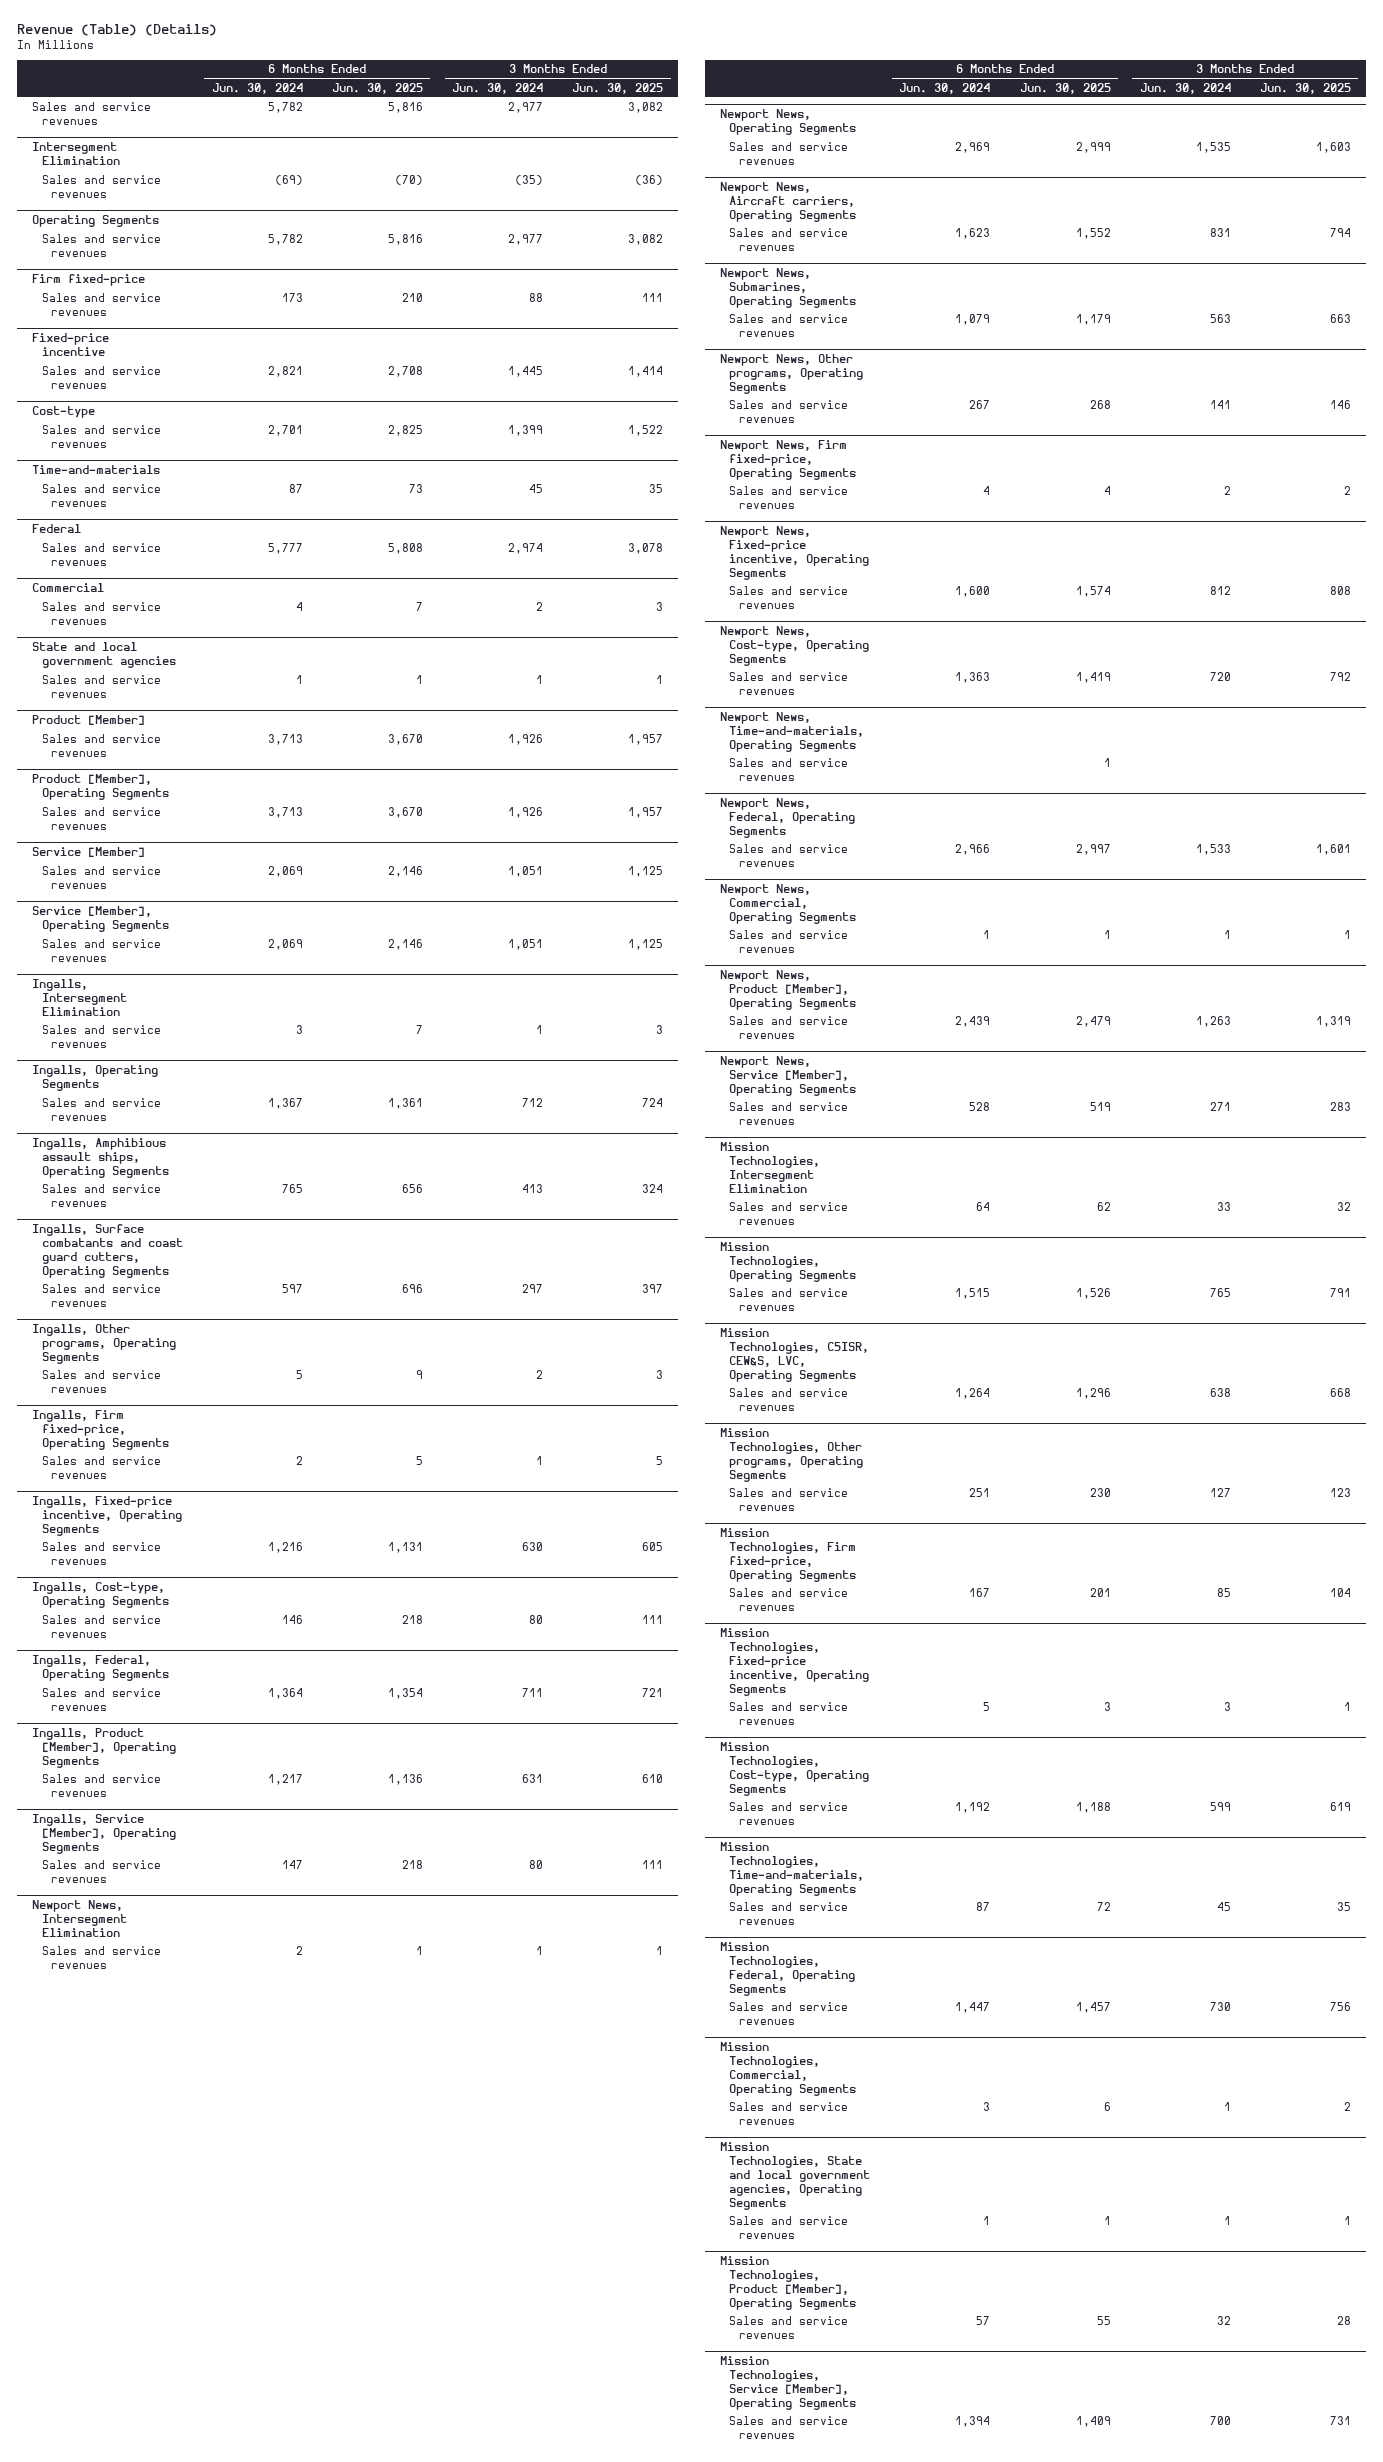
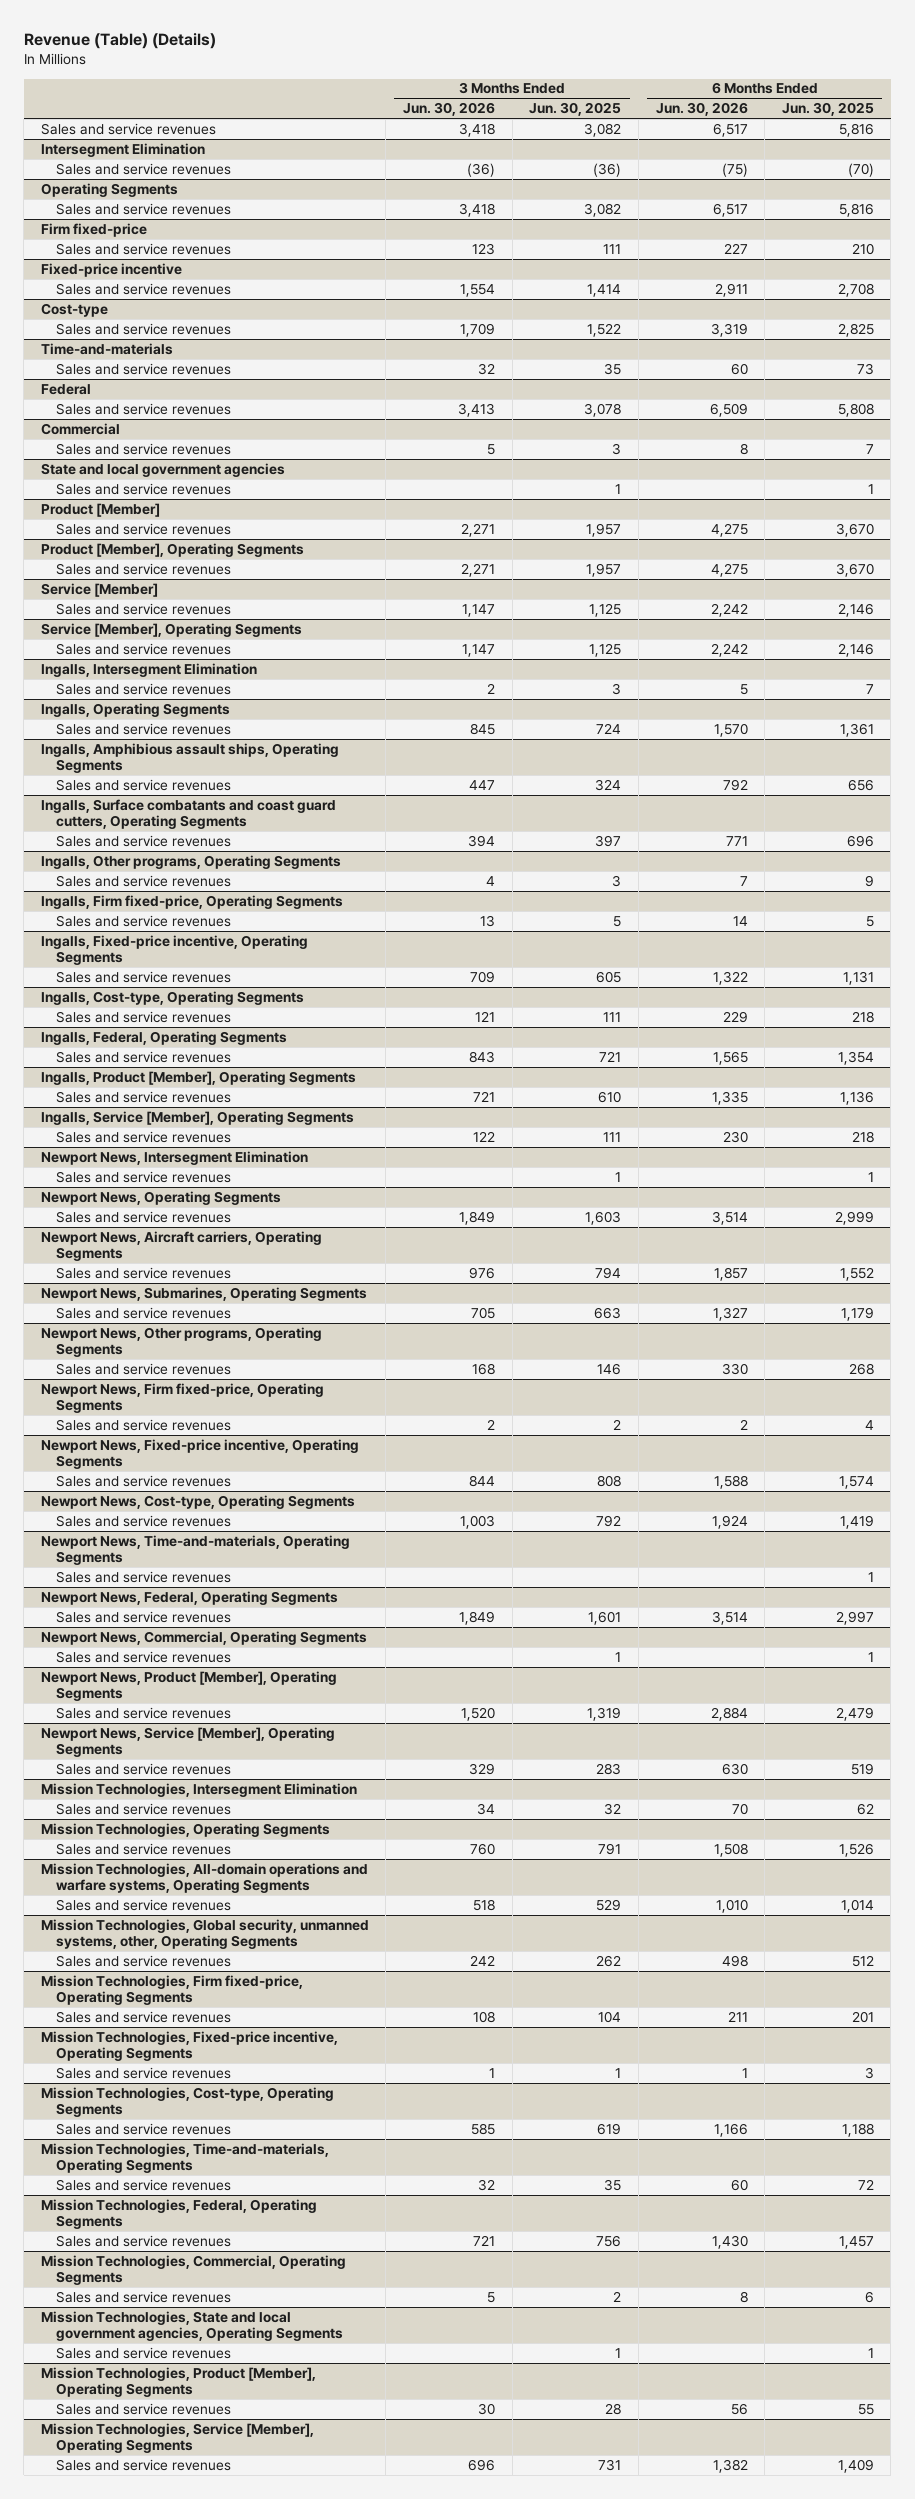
- | 6 Months Ended Jun. 30, 2024 | 6 Months Ended Jun. 30, 2025 | 3 Months Ended Jun. 30, 2024 | 3 Months Ended Jun. 30, 2025
+ | 3 Months Ended Jun. 30, 2026 | 3 Months Ended Jun. 30, 2025 | 6 Months Ended Jun. 30, 2026 | 6 Months Ended Jun. 30, 2025
- Mission Technologies, C5ISR, CEW&S, LVC, Operating Segments
- Sales and service revenues | 1,264 | 1,296 | 638 | 668
- Mission Technologies, Other programs, Operating Segments
- Sales and service revenues | 251 | 230 | 127 | 123
+ Mission Technologies, All-domain operations and warfare systems, Operating Segments
+ Sales and service revenues | 518 | 529 | 1,010 | 1,014
+ Mission Technologies, Global security, unmanned systems, other, Operating Segments
+ Sales and service revenues | 242 | 262 | 498 | 512

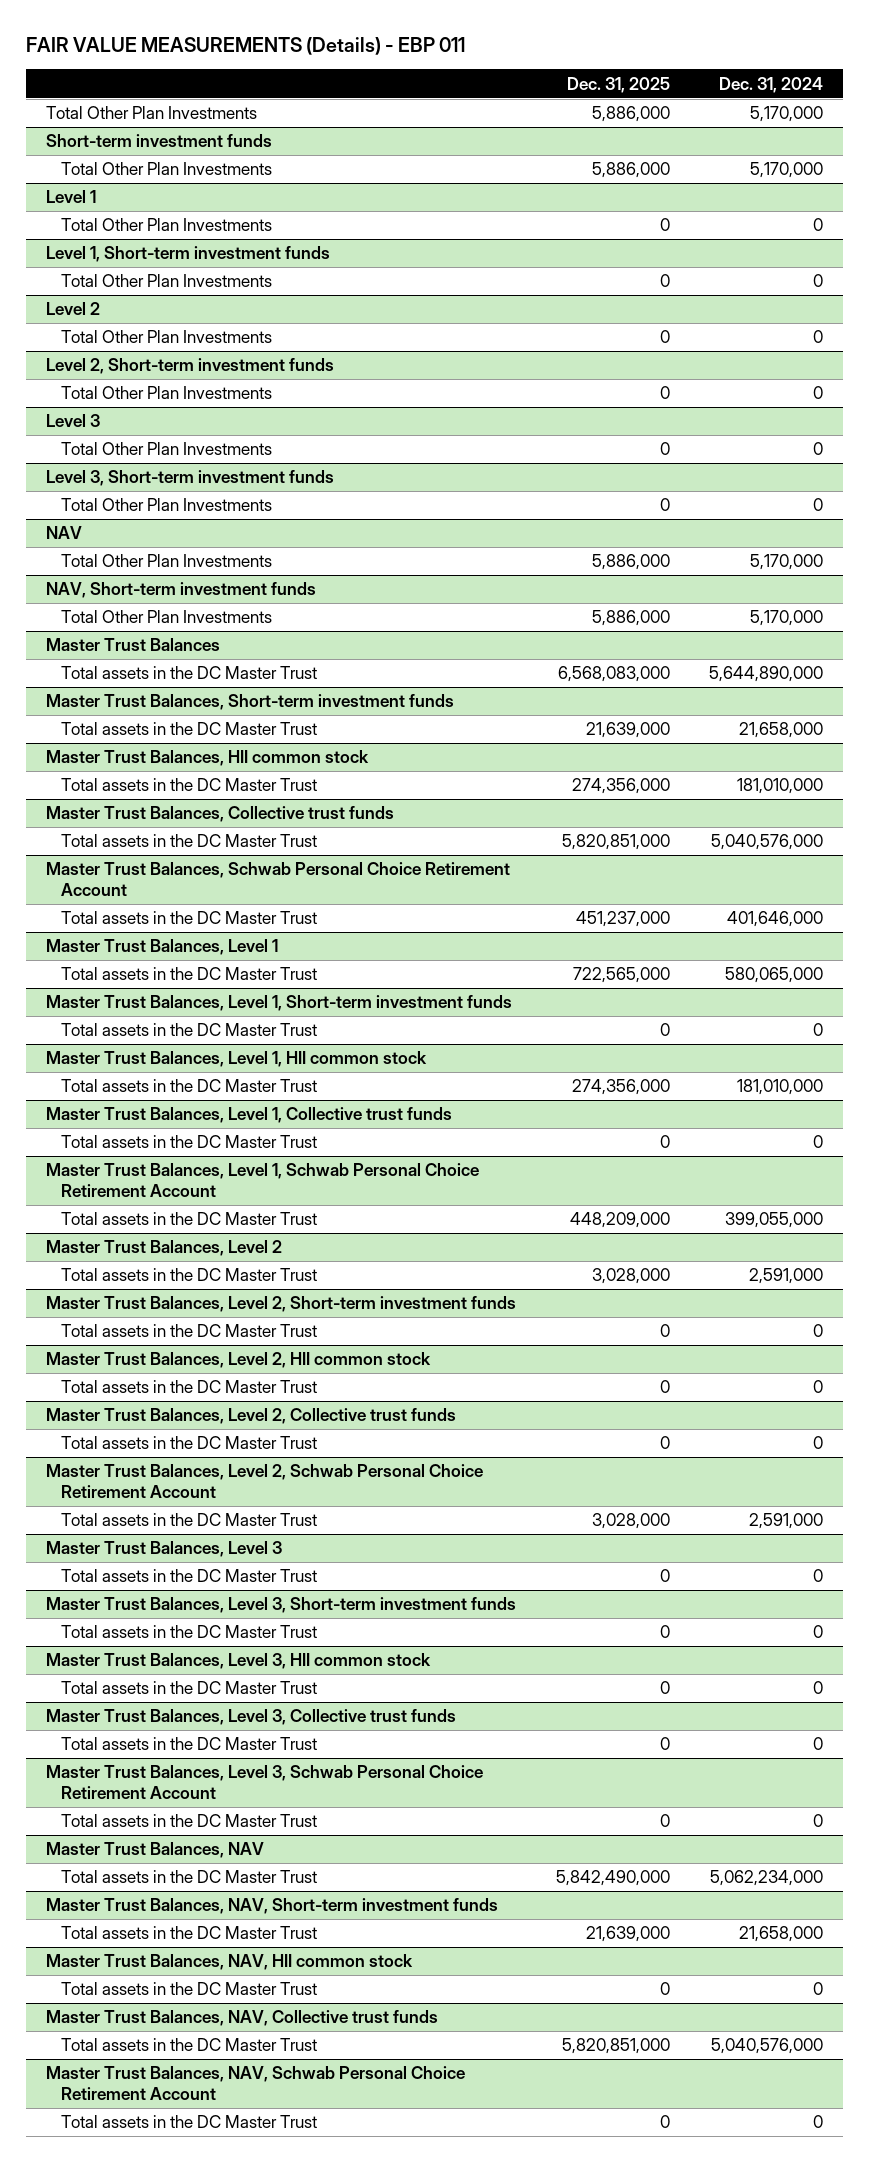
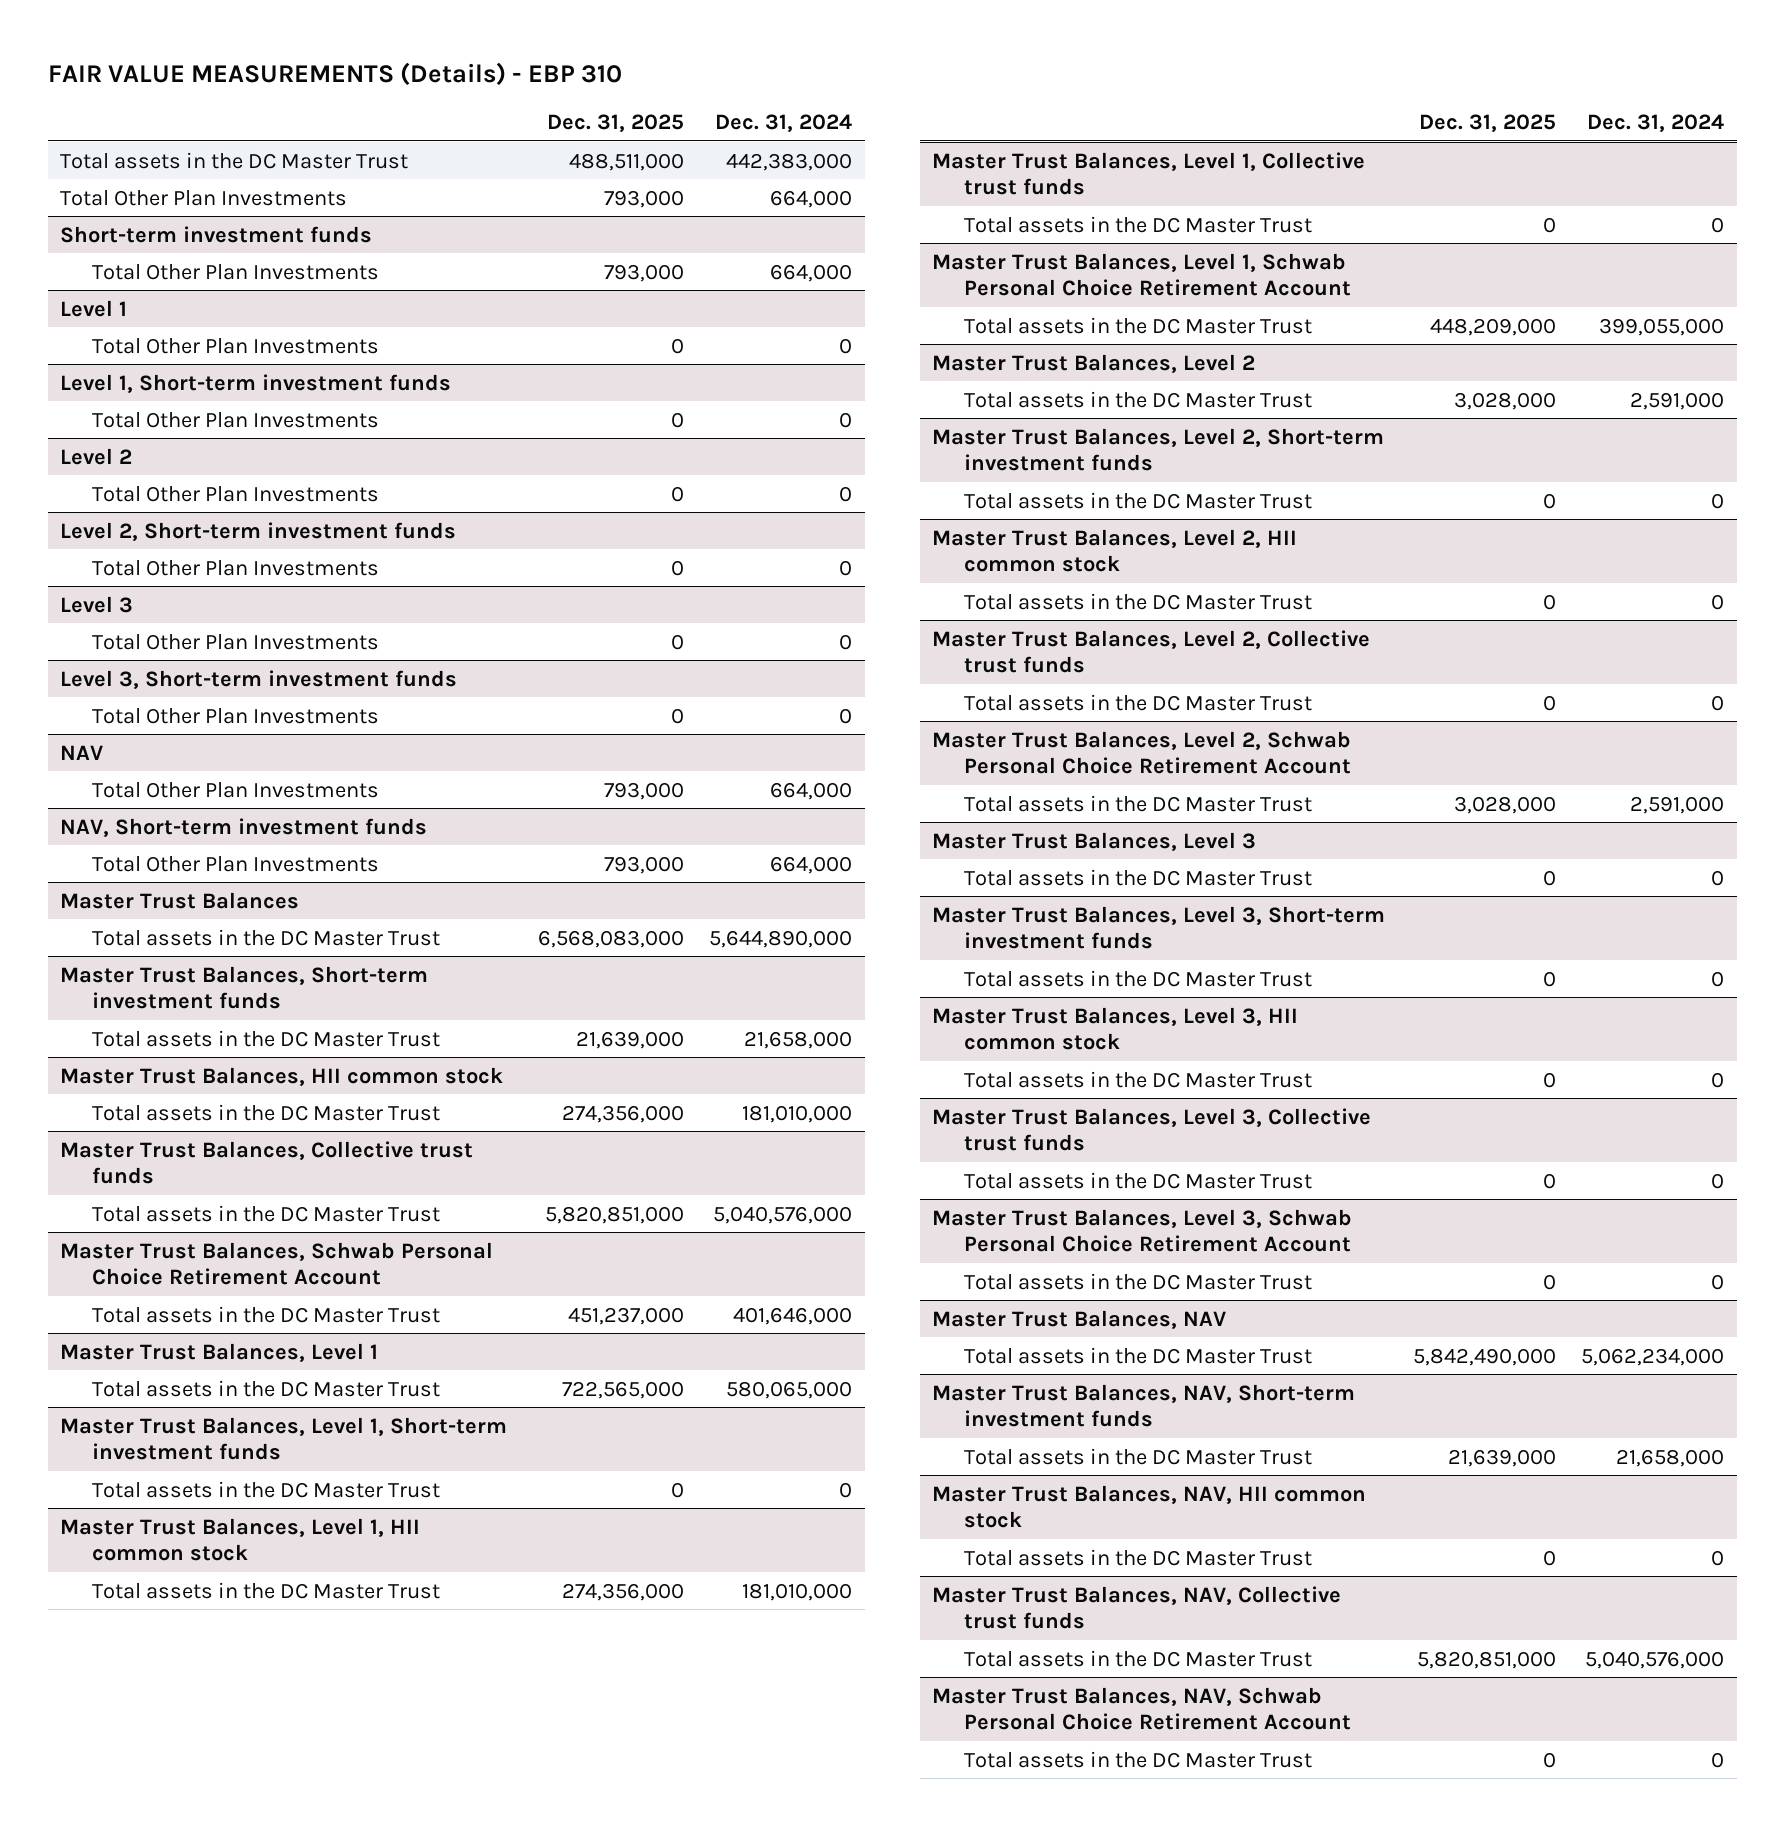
- FAIR VALUE MEASUREMENTS (Details) - EBP 011
+ FAIR VALUE MEASUREMENTS (Details) - EBP 310
- Total Other Plan Investments | 5,886,000 | 5,170,000
+ Total assets in the DC Master Trust | 488,511,000 | 442,383,000
+ Total Other Plan Investments | 793,000 | 664,000
@ Short-term investment funds
- Total Other Plan Investments | 5,886,000 | 5,170,000
+ Total Other Plan Investments | 793,000 | 664,000
@ NAV
- Total Other Plan Investments | 5,886,000 | 5,170,000
+ Total Other Plan Investments | 793,000 | 664,000
@ NAV, Short-term investment funds
- Total Other Plan Investments | 5,886,000 | 5,170,000
+ Total Other Plan Investments | 793,000 | 664,000

